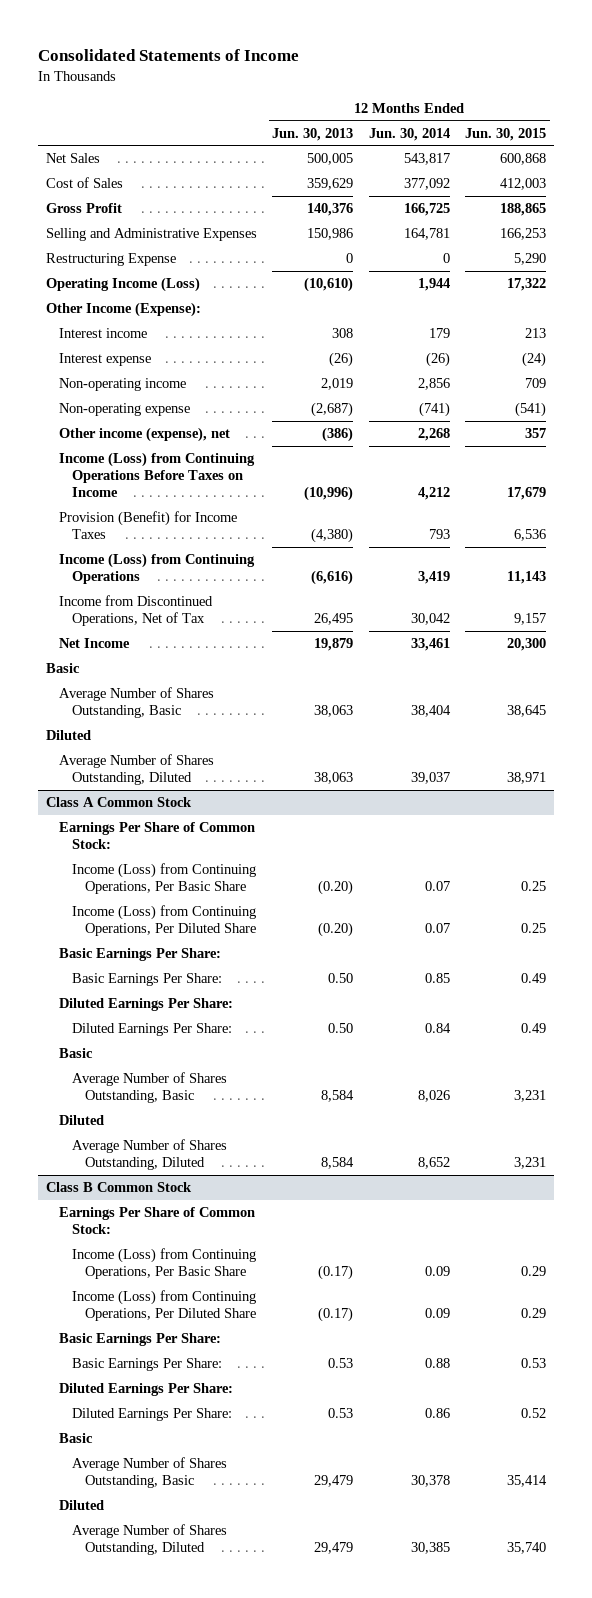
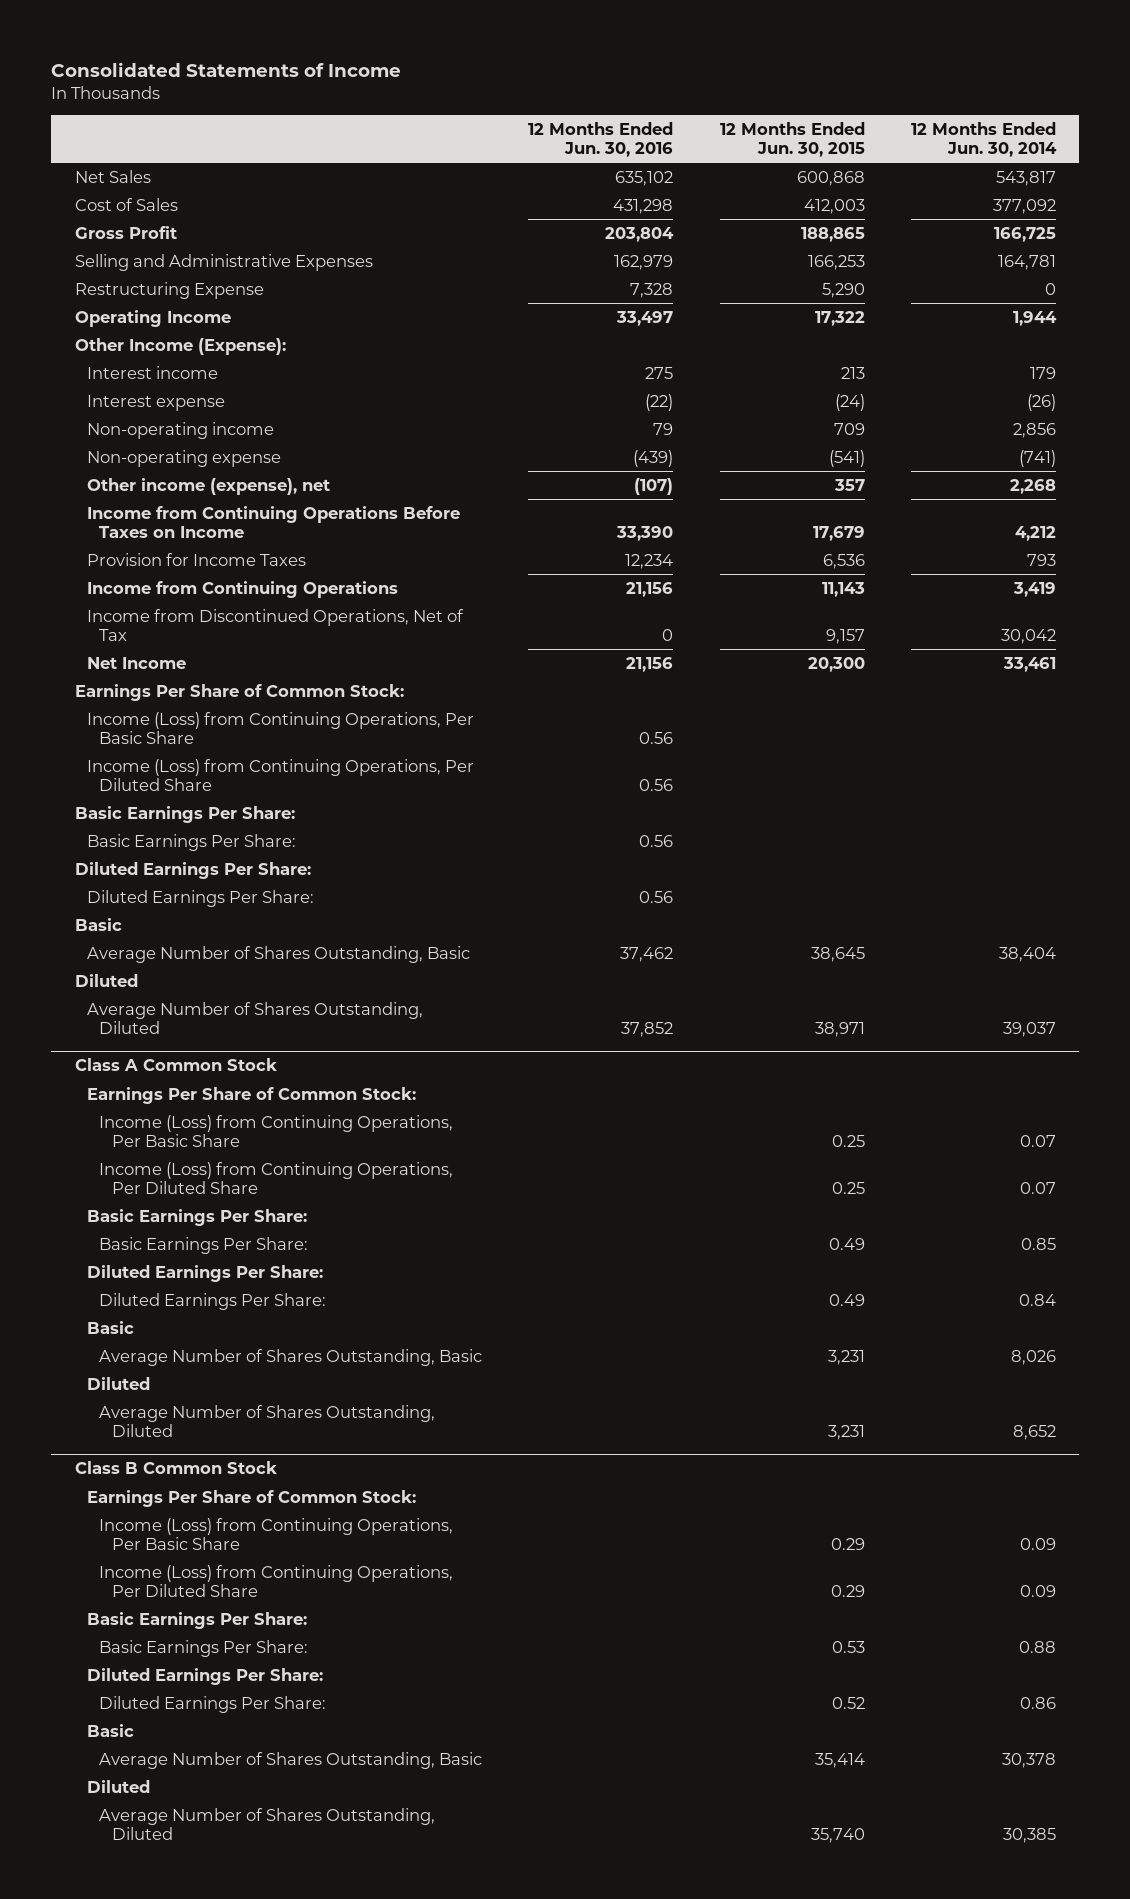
- | 12 Months Ended Jun. 30, 2013 | 12 Months Ended Jun. 30, 2014 | 12 Months Ended Jun. 30, 2015
+ | 12 Months Ended Jun. 30, 2016 | 12 Months Ended Jun. 30, 2015 | 12 Months Ended Jun. 30, 2014
- Operating Income (Loss) | (10,610) | 1,944 | 17,322
+ Operating Income | 33,497 | 17,322 | 1,944
- Income (Loss) from Continuing Operations Before Taxes on Income | (10,996) | 4,212 | 17,679
- Provision (Benefit) for Income Taxes | (4,380) | 793 | 6,536
- Income (Loss) from Continuing Operations | (6,616) | 3,419 | 11,143
+ Income from Continuing Operations Before Taxes on Income | 33,390 | 17,679 | 4,212
+ Provision for Income Taxes | 12,234 | 6,536 | 793
+ Income from Continuing Operations | 21,156 | 11,143 | 3,419
+ Earnings Per Share of Common Stock:
+ Income (Loss) from Continuing Operations, Per Basic Share | 0.56 | |
+ Income (Loss) from Continuing Operations, Per Diluted Share | 0.56 | |
+ Basic Earnings Per Share:
+ Basic Earnings Per Share: | 0.56 | |
+ Diluted Earnings Per Share:
+ Diluted Earnings Per Share: | 0.56 | |

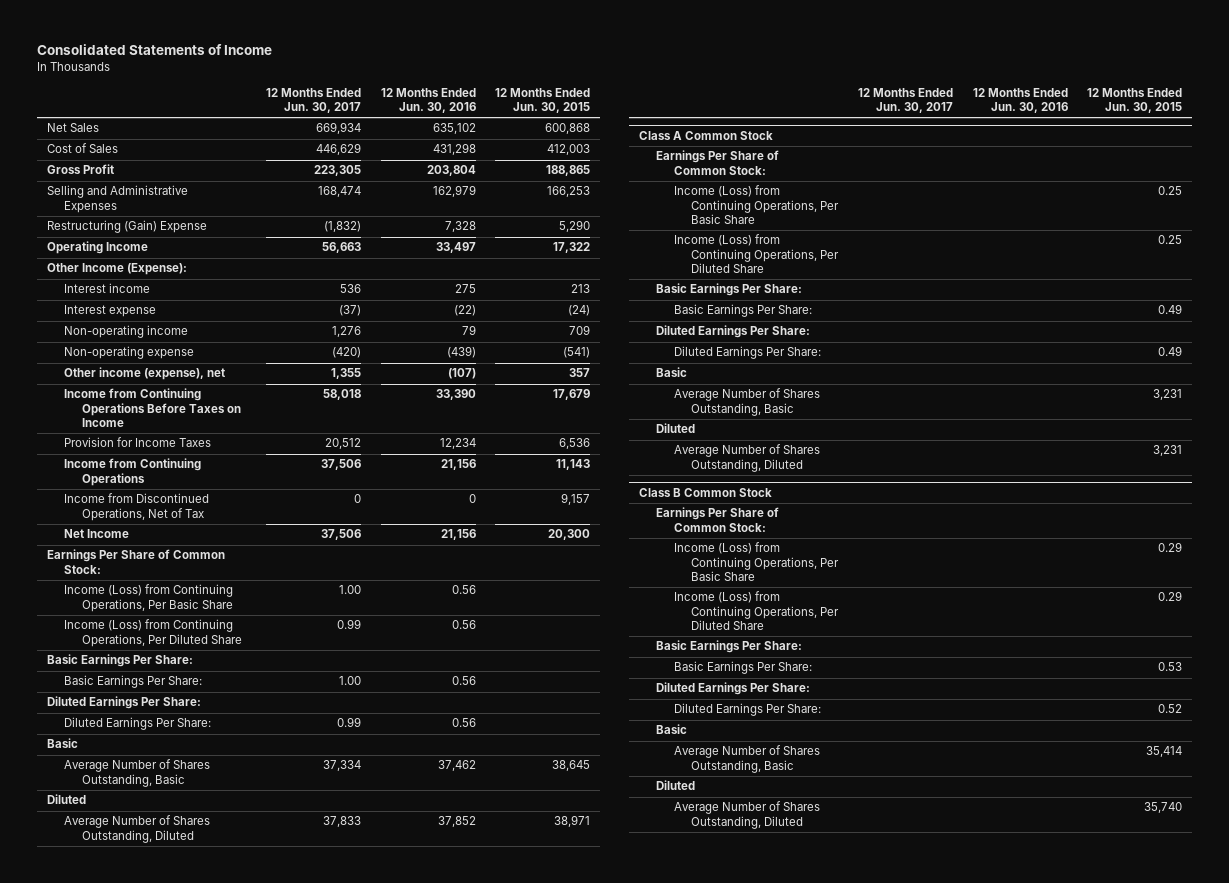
- | 12 Months Ended Jun. 30, 2016 | 12 Months Ended Jun. 30, 2015 | 12 Months Ended Jun. 30, 2014
+ | 12 Months Ended Jun. 30, 2017 | 12 Months Ended Jun. 30, 2016 | 12 Months Ended Jun. 30, 2015
- Restructuring Expense | 7,328 | 5,290 | 0
+ Restructuring (Gain) Expense | (1,832) | 7,328 | 5,290

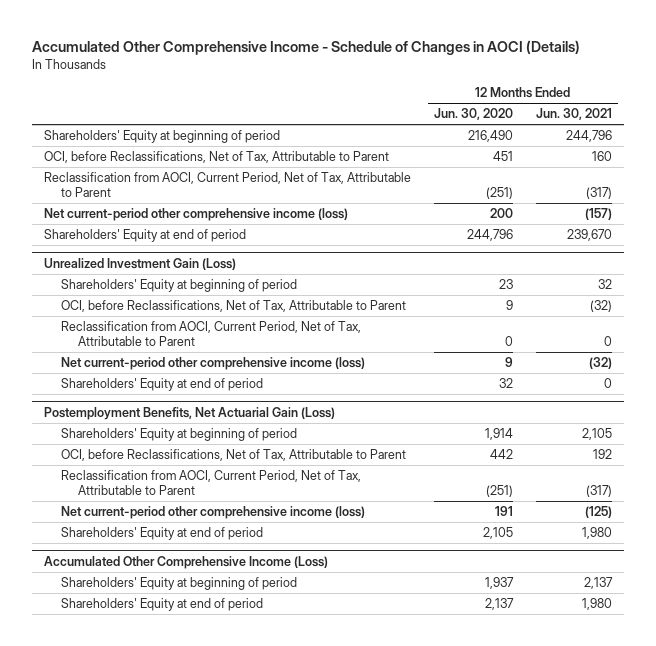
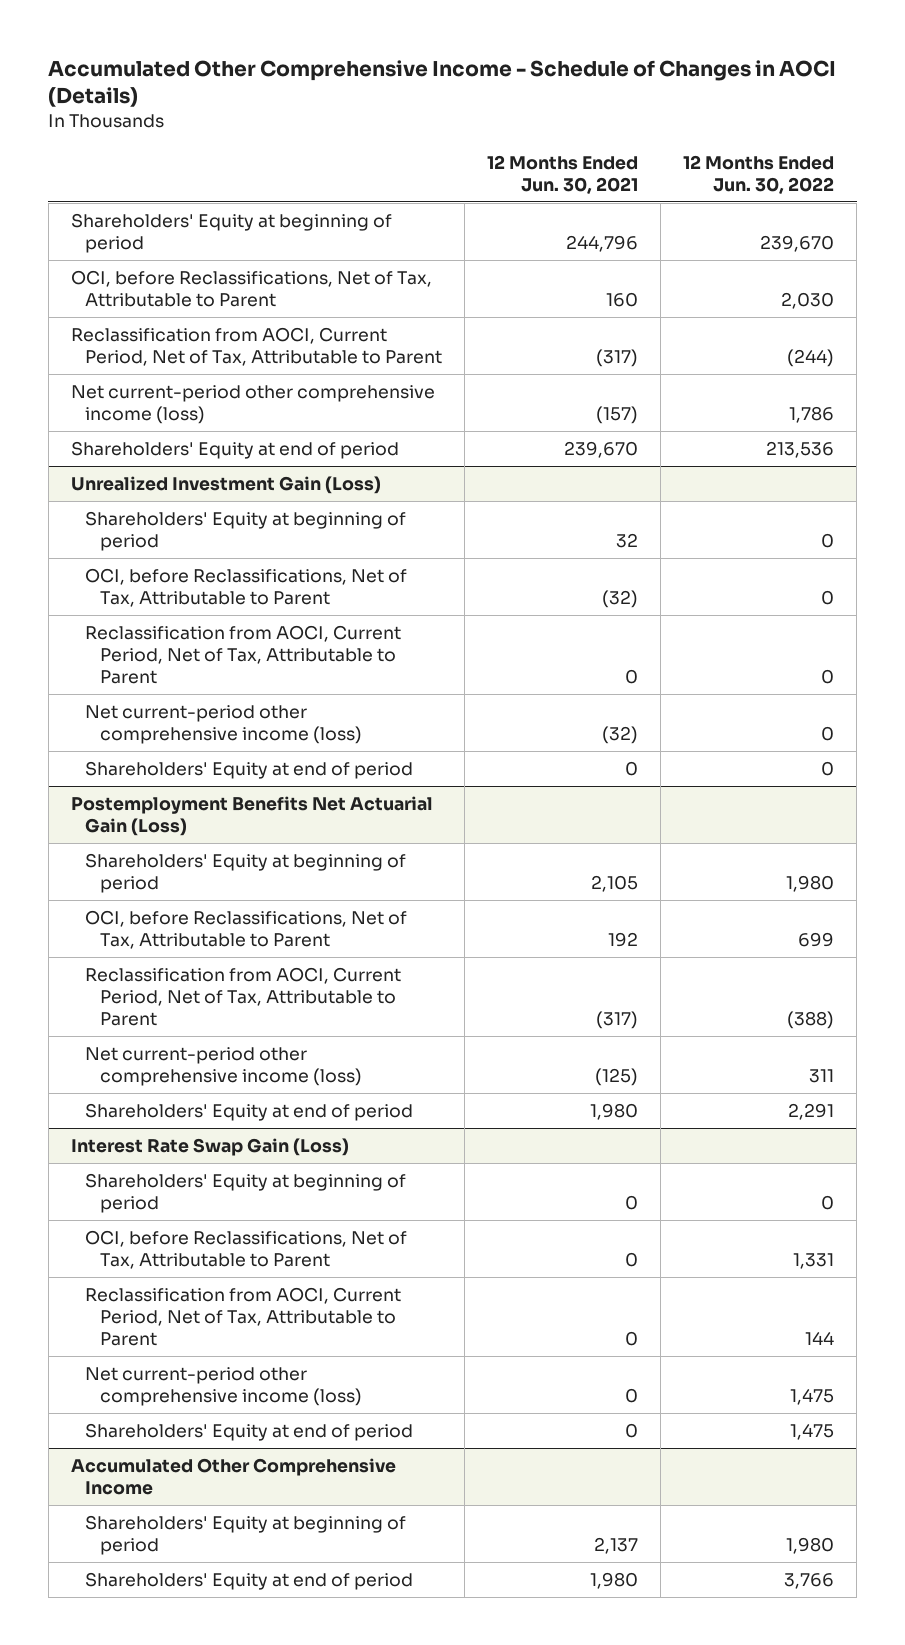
- | 12 Months Ended Jun. 30, 2020 | 12 Months Ended Jun. 30, 2021
+ | 12 Months Ended Jun. 30, 2021 | 12 Months Ended Jun. 30, 2022
- Postemployment Benefits, Net Actuarial Gain (Loss)
+ Postemployment Benefits Net Actuarial Gain (Loss)
- Accumulated Other Comprehensive Income (Loss)
+ Interest Rate Swap Gain (Loss)
+ Shareholders' Equity at beginning of period | 0 | 0
+ OCI, before Reclassifications, Net of Tax, Attributable to Parent | 0 | 1,331
+ Reclassification from AOCI, Current Period, Net of Tax, Attributable to Parent | 0 | 144
+ Net current-period other comprehensive income (loss) | 0 | 1,475
+ Shareholders' Equity at end of period | 0 | 1,475
+ Accumulated Other Comprehensive Income

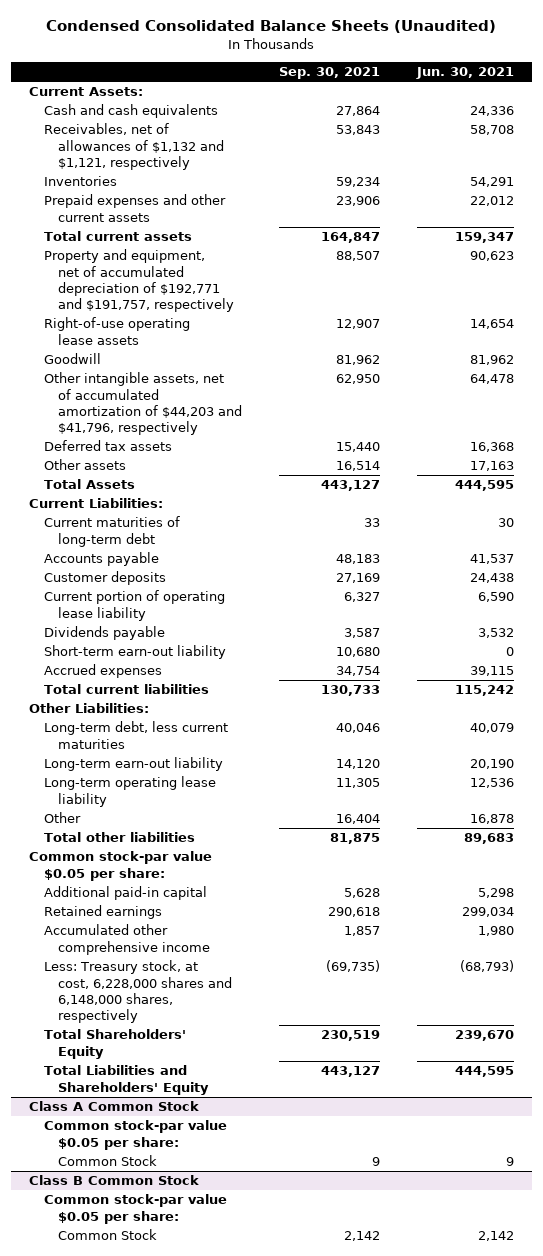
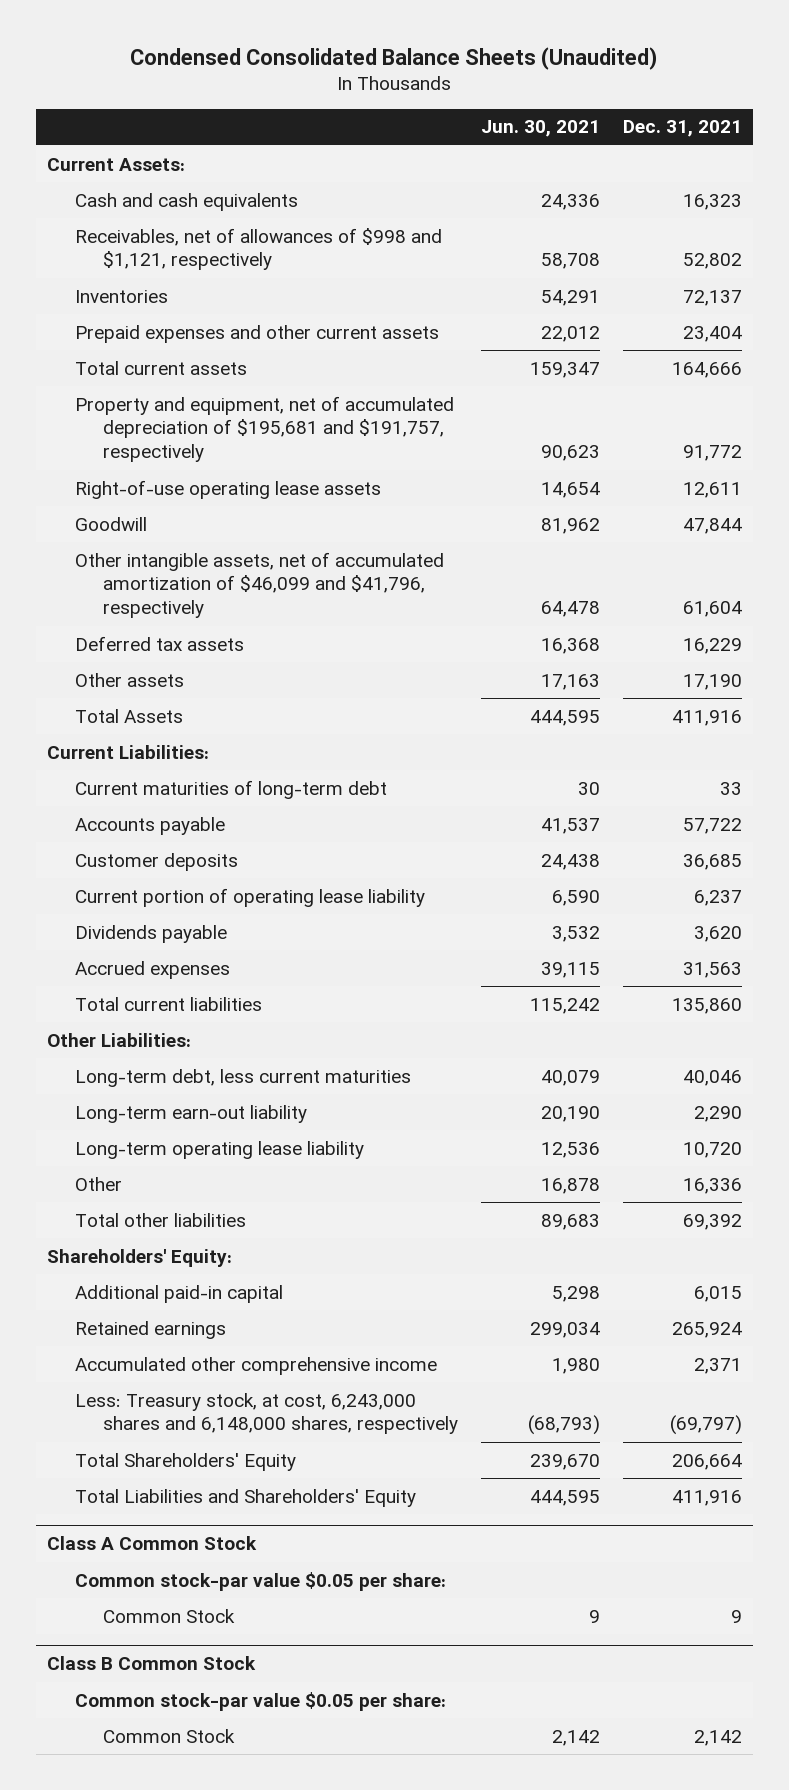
- | Sep. 30, 2021 | Jun. 30, 2021
+ | Jun. 30, 2021 | Dec. 31, 2021
- Receivables, net of allowances of $1,132 and $1,121, respectively | 53,843 | 58,708
+ Receivables, net of allowances of $998 and $1,121, respectively | 58,708 | 52,802
- Property and equipment, net of accumulated depreciation of $192,771 and $191,757, respectively | 88,507 | 90,623
+ Property and equipment, net of accumulated depreciation of $195,681 and $191,757, respectively | 90,623 | 91,772
- Other intangible assets, net of accumulated amortization of $44,203 and $41,796, respectively | 62,950 | 64,478
+ Other intangible assets, net of accumulated amortization of $46,099 and $41,796, respectively | 64,478 | 61,604
- Short-term earn-out liability | 10,680 | 0
- Common stock-par value $0.05 per share:
+ Shareholders' Equity:
- Less: Treasury stock, at cost, 6,228,000 shares and 6,148,000 shares, respectively | (69,735) | (68,793)
+ Less: Treasury stock, at cost, 6,243,000 shares and 6,148,000 shares, respectively | (68,793) | (69,797)

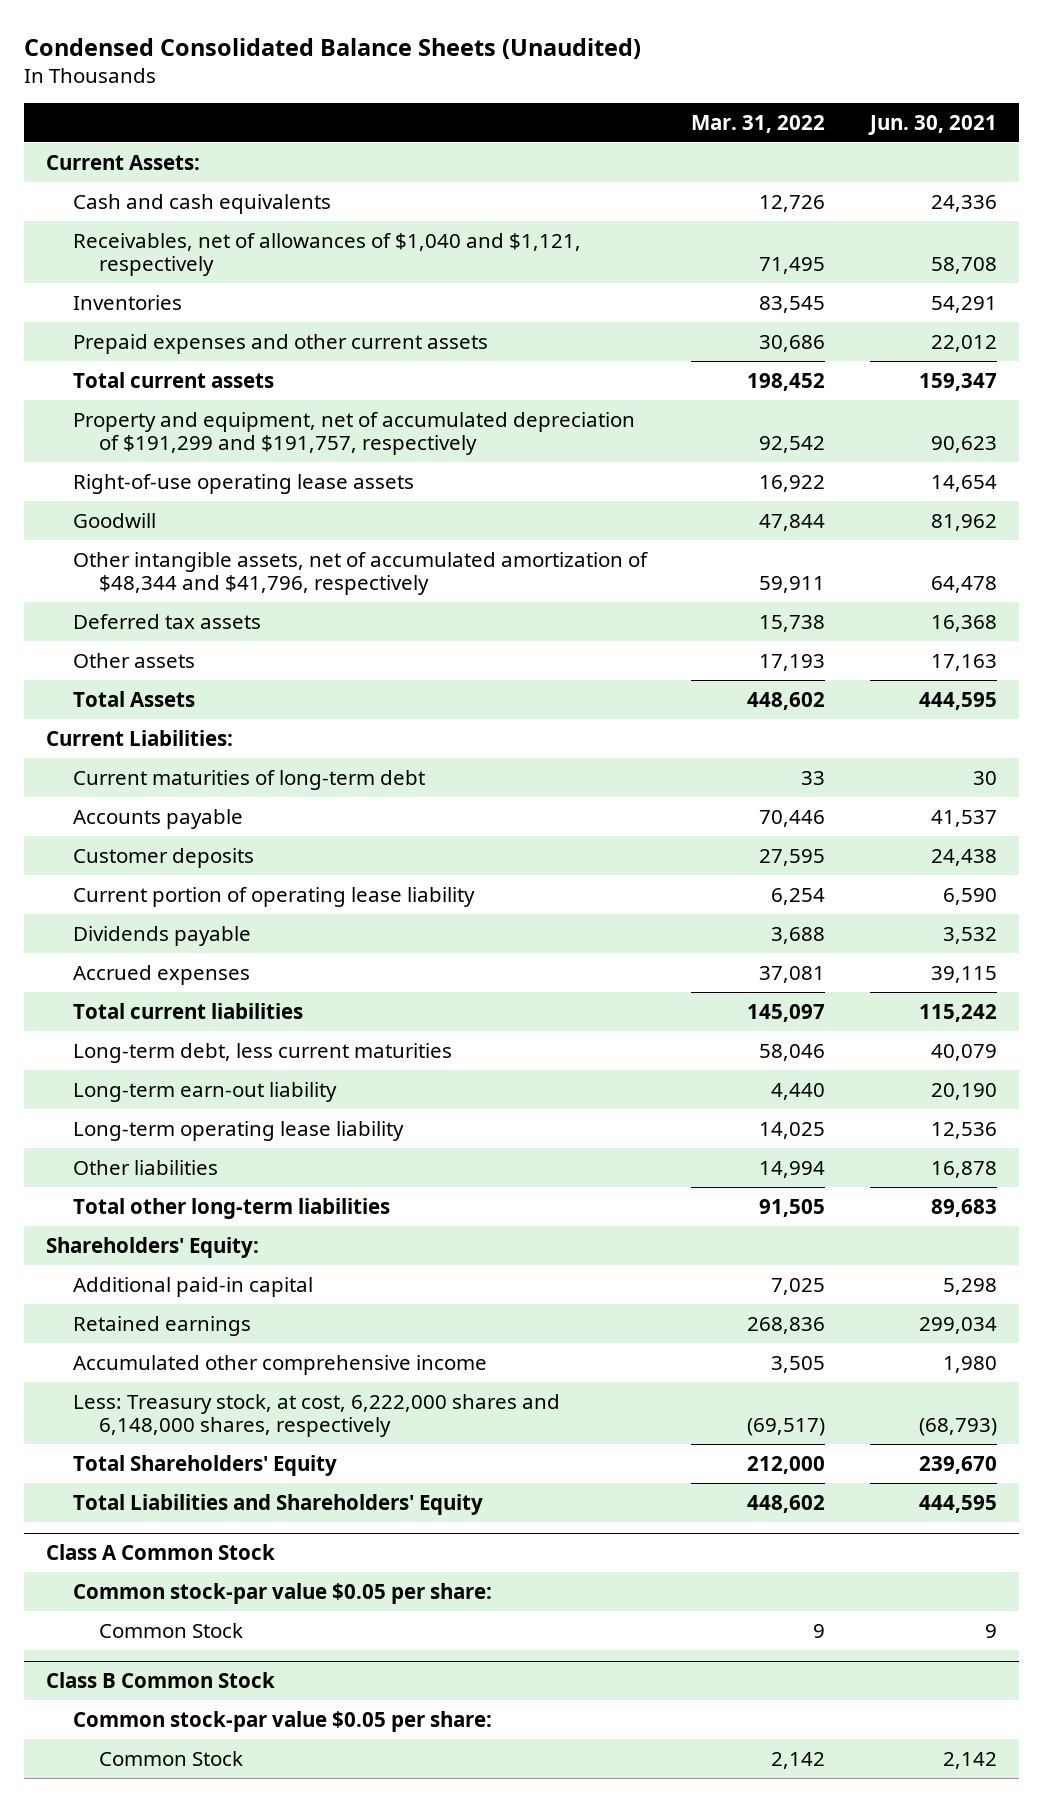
- | Jun. 30, 2021 | Dec. 31, 2021
+ | Mar. 31, 2022 | Jun. 30, 2021
- Receivables, net of allowances of $998 and $1,121, respectively | 58,708 | 52,802
+ Receivables, net of allowances of $1,040 and $1,121, respectively | 71,495 | 58,708
- Property and equipment, net of accumulated depreciation of $195,681 and $191,757, respectively | 90,623 | 91,772
+ Property and equipment, net of accumulated depreciation of $191,299 and $191,757, respectively | 92,542 | 90,623
- Other intangible assets, net of accumulated amortization of $46,099 and $41,796, respectively | 64,478 | 61,604
+ Other intangible assets, net of accumulated amortization of $48,344 and $41,796, respectively | 59,911 | 64,478
- Other Liabilities:
- Other | 16,878 | 16,336
- Total other liabilities | 89,683 | 69,392
+ Other liabilities | 14,994 | 16,878
+ Total other long-term liabilities | 91,505 | 89,683
- Less: Treasury stock, at cost, 6,243,000 shares and 6,148,000 shares, respectively | (68,793) | (69,797)
+ Less: Treasury stock, at cost, 6,222,000 shares and 6,148,000 shares, respectively | (69,517) | (68,793)

